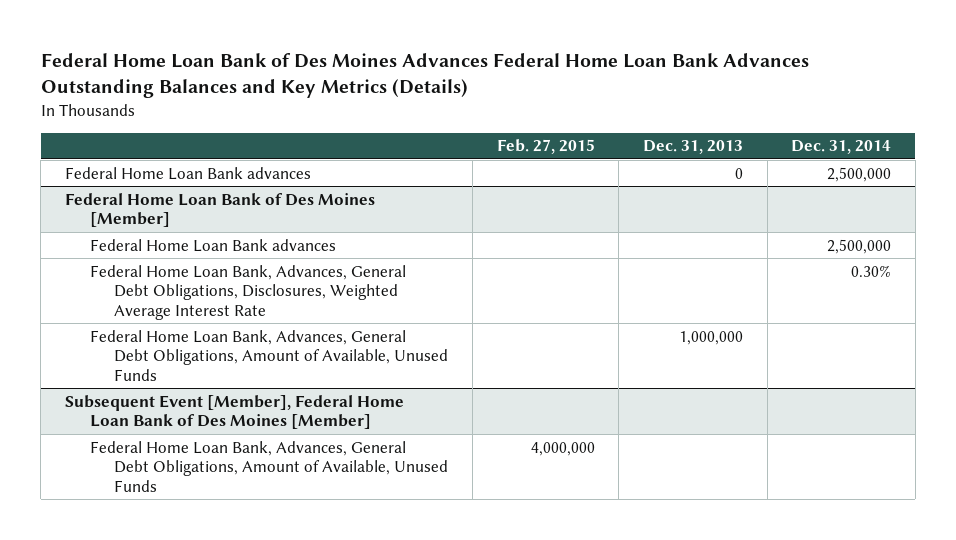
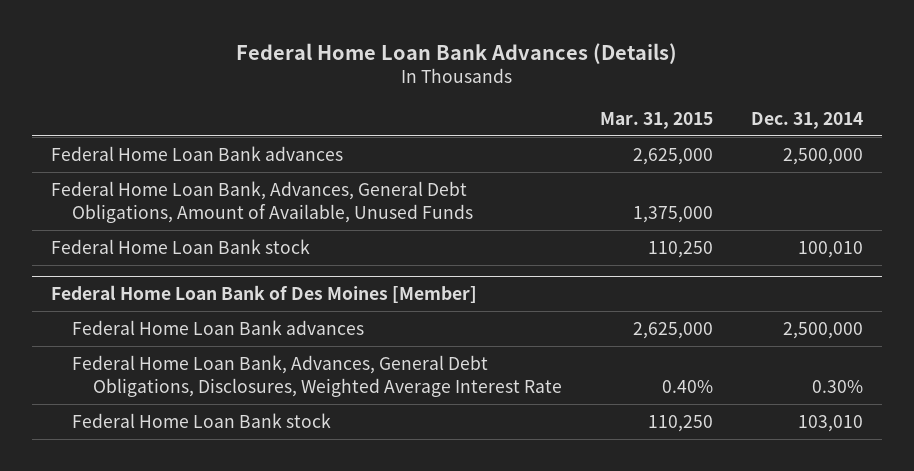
- Federal Home Loan Bank of Des Moines Advances Federal Home Loan Bank Advances Outstanding Balances and Key Metrics (Details)
+ Federal Home Loan Bank Advances (Details)
- | Feb. 27, 2015 | Dec. 31, 2013 | Dec. 31, 2014
+ | Mar. 31, 2015 | Dec. 31, 2014
+ Federal Home Loan Bank, Advances, General Debt Obligations, Amount of Available, Unused Funds | 1,375,000 |
+ Federal Home Loan Bank stock | 110,250 | 100,010
@ Federal Home Loan Bank of Des Moines [Member]
- Federal Home Loan Bank, Advances, General Debt Obligations, Amount of Available, Unused Funds | | 1,000,000 |
- Subsequent Event [Member], Federal Home Loan Bank of Des Moines [Member]
- Federal Home Loan Bank, Advances, General Debt Obligations, Amount of Available, Unused Funds | 4,000,000 | |
@ Federal Home Loan Bank of Des Moines [Member]
+ Federal Home Loan Bank stock | 110,250 | 103,010

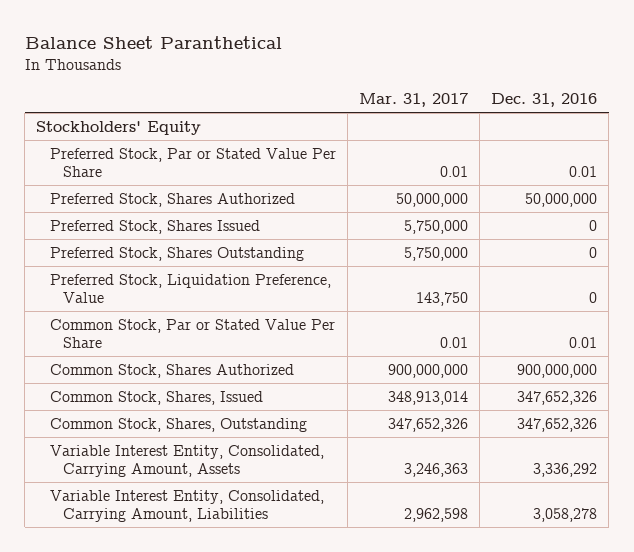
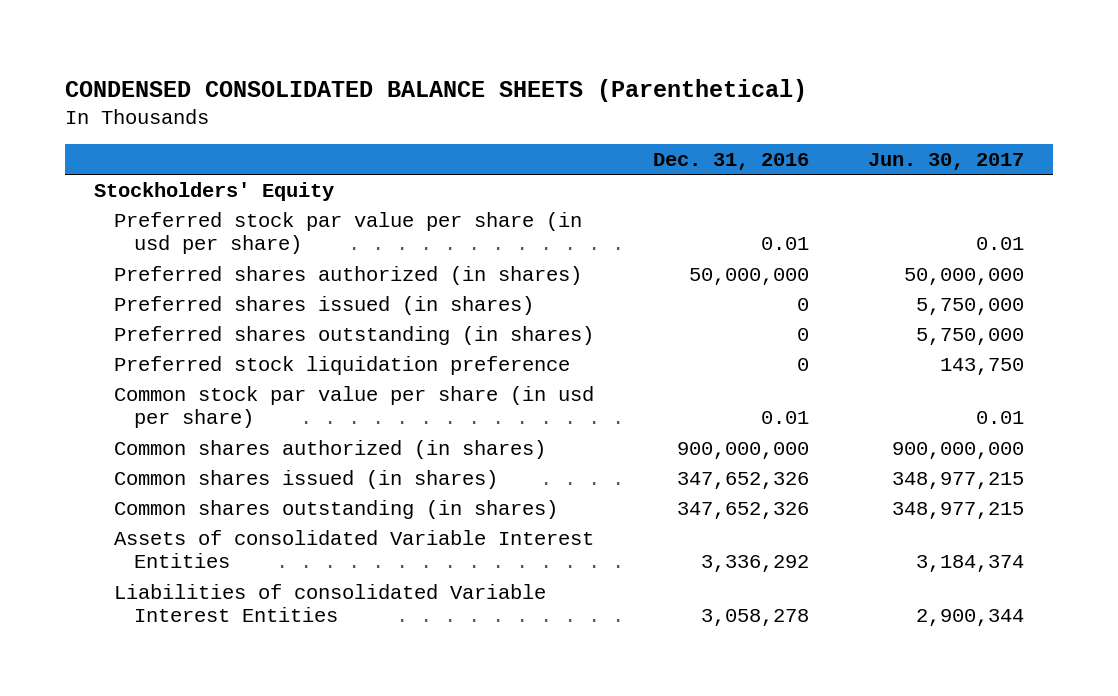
- Balance Sheet Paranthetical
+ CONDENSED CONSOLIDATED BALANCE SHEETS (Parenthetical)
- | Mar. 31, 2017 | Dec. 31, 2016
+ | Dec. 31, 2016 | Jun. 30, 2017
- Preferred Stock, Par or Stated Value Per Share | 0.01 | 0.01
- Preferred Stock, Shares Authorized | 50,000,000 | 50,000,000
- Preferred Stock, Shares Issued | 5,750,000 | 0
- Preferred Stock, Shares Outstanding | 5,750,000 | 0
- Preferred Stock, Liquidation Preference, Value | 143,750 | 0
- Common Stock, Par or Stated Value Per Share | 0.01 | 0.01
- Common Stock, Shares Authorized | 900,000,000 | 900,000,000
- Common Stock, Shares, Issued | 348,913,014 | 347,652,326
- Common Stock, Shares, Outstanding | 347,652,326 | 347,652,326
- Variable Interest Entity, Consolidated, Carrying Amount, Assets | 3,246,363 | 3,336,292
- Variable Interest Entity, Consolidated, Carrying Amount, Liabilities | 2,962,598 | 3,058,278
+ Preferred stock par value per share (in usd per share) | 0.01 | 0.01
+ Preferred shares authorized (in shares) | 50,000,000 | 50,000,000
+ Preferred shares issued (in shares) | 0 | 5,750,000
+ Preferred shares outstanding (in shares) | 0 | 5,750,000
+ Preferred stock liquidation preference | 0 | 143,750
+ Common stock par value per share (in usd per share) | 0.01 | 0.01
+ Common shares authorized (in shares) | 900,000,000 | 900,000,000
+ Common shares issued (in shares) | 347,652,326 | 348,977,215
+ Common shares outstanding (in shares) | 347,652,326 | 348,977,215
+ Assets of consolidated Variable Interest Entities | 3,336,292 | 3,184,374
+ Liabilities of consolidated Variable Interest Entities | 3,058,278 | 2,900,344

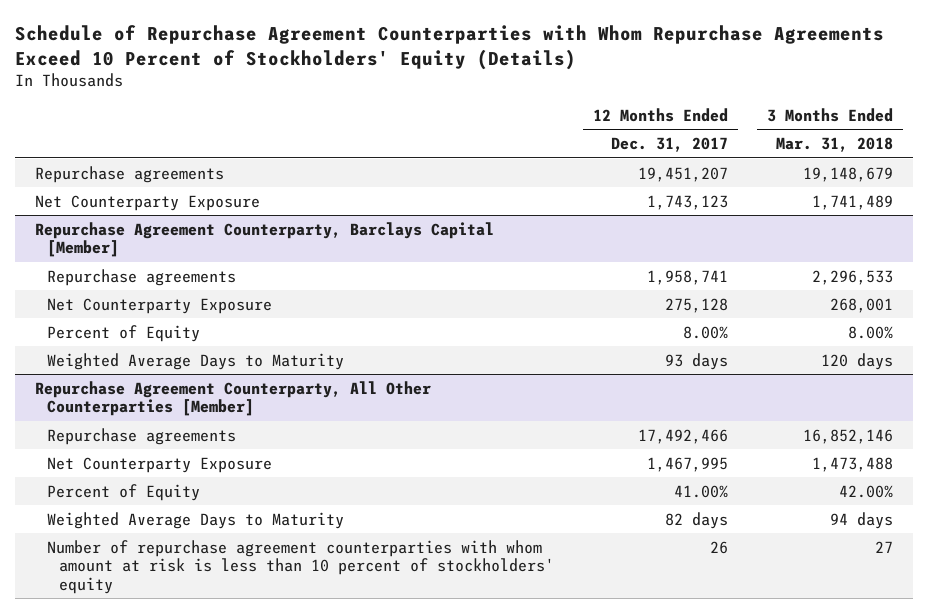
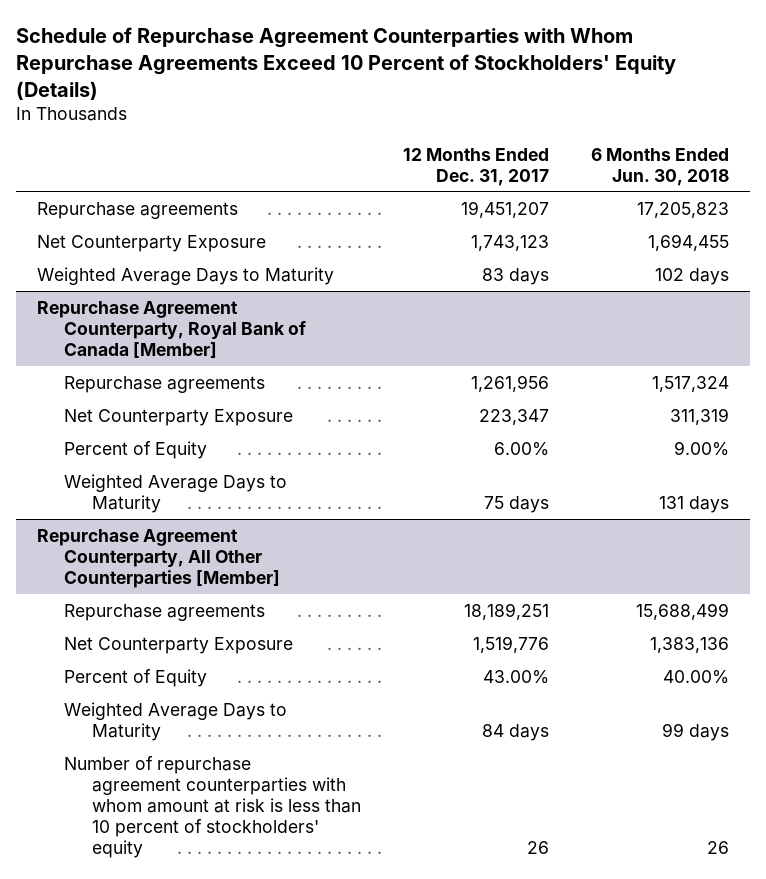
- | 12 Months Ended Dec. 31, 2017 | 3 Months Ended Mar. 31, 2018
+ | 12 Months Ended Dec. 31, 2017 | 6 Months Ended Jun. 30, 2018
- Repurchase Agreement Counterparty, Barclays Capital [Member]
- Repurchase agreements | 1,958,741 | 2,296,533
- Net Counterparty Exposure | 275,128 | 268,001
- Percent of Equity | 8.00% | 8.00%
- Weighted Average Days to Maturity | 93 days | 120 days
+ Weighted Average Days to Maturity | 83 days | 102 days
+ Repurchase Agreement Counterparty, Royal Bank of Canada [Member]
+ Repurchase agreements | 1,261,956 | 1,517,324
+ Net Counterparty Exposure | 223,347 | 311,319
+ Percent of Equity | 6.00% | 9.00%
+ Weighted Average Days to Maturity | 75 days | 131 days
@ Repurchase Agreement Counterparty, All Other Counterparties [Member]
- Repurchase agreements | 17,492,466 | 16,852,146
- Net Counterparty Exposure | 1,467,995 | 1,473,488
- Percent of Equity | 41.00% | 42.00%
- Weighted Average Days to Maturity | 82 days | 94 days
+ Repurchase agreements | 18,189,251 | 15,688,499
+ Net Counterparty Exposure | 1,519,776 | 1,383,136
+ Percent of Equity | 43.00% | 40.00%
+ Weighted Average Days to Maturity | 84 days | 99 days

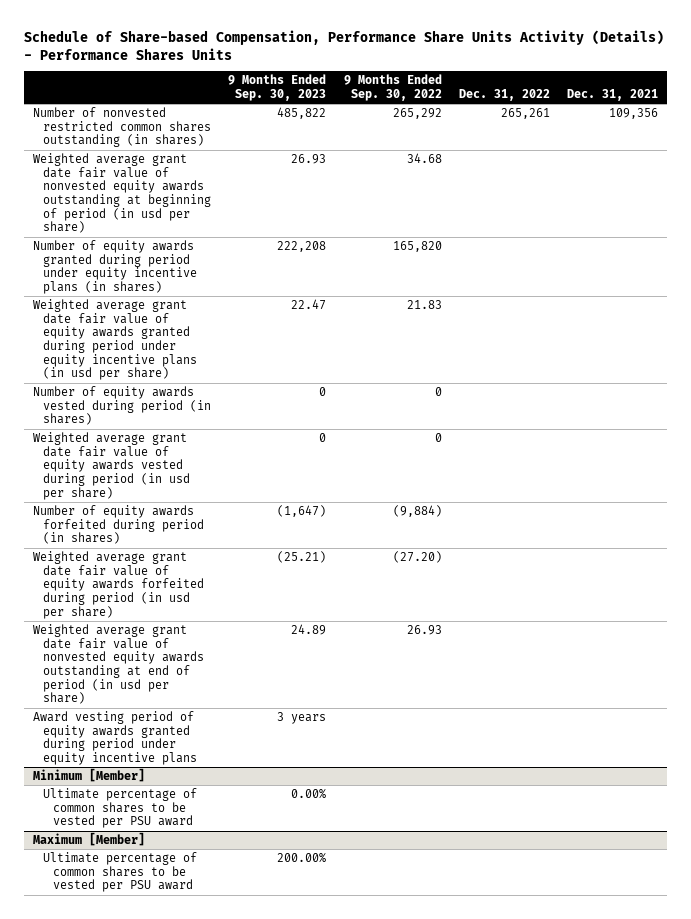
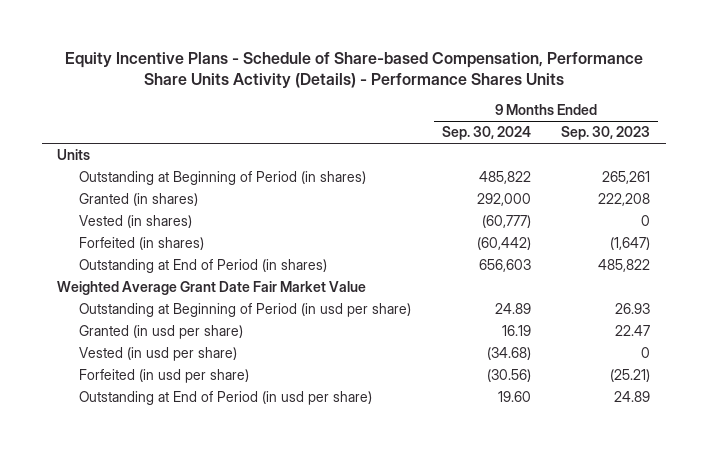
- Schedule of Share-based Compensation, Performance Share Units Activity (Details) - Performance Shares Units
+ Equity Incentive Plans - Schedule of Share-based Compensation, Performance Share Units Activity (Details) - Performance Shares Units
- | 9 Months Ended Sep. 30, 2023 | 9 Months Ended Sep. 30, 2022 | Dec. 31, 2022 | Dec. 31, 2021
+ | 9 Months Ended Sep. 30, 2024 | 9 Months Ended Sep. 30, 2023
- Number of nonvested restricted common shares outstanding (in shares) | 485,822 | 265,292 | 265,261 | 109,356
- Weighted average grant date fair value of nonvested equity awards outstanding at beginning of period (in usd per share) | 26.93 | 34.68 | |
- Number of equity awards granted during period under equity incentive plans (in shares) | 222,208 | 165,820 | |
- Weighted average grant date fair value of equity awards granted during period under equity incentive plans (in usd per share) | 22.47 | 21.83 | |
- Number of equity awards vested during period (in shares) | 0 | 0 | |
- Weighted average grant date fair value of equity awards vested during period (in usd per share) | 0 | 0 | |
- Number of equity awards forfeited during period (in shares) | (1,647) | (9,884) | |
- Weighted average grant date fair value of equity awards forfeited during period (in usd per share) | (25.21) | (27.20) | |
- Weighted average grant date fair value of nonvested equity awards outstanding at end of period (in usd per share) | 24.89 | 26.93 | |
- Award vesting period of equity awards granted during period under equity incentive plans | 3 years | | |
- Minimum [Member]
- Ultimate percentage of common shares to be vested per PSU award | 0.00% | | |
- Maximum [Member]
- Ultimate percentage of common shares to be vested per PSU award | 200.00% | | |
+ Units
+ Outstanding at Beginning of Period (in shares) | 485,822 | 265,261
+ Granted (in shares) | 292,000 | 222,208
+ Vested (in shares) | (60,777) | 0
+ Forfeited (in shares) | (60,442) | (1,647)
+ Outstanding at End of Period (in shares) | 656,603 | 485,822
+ Weighted Average Grant Date Fair Market Value
+ Outstanding at Beginning of Period (in usd per share) | 24.89 | 26.93
+ Granted (in usd per share) | 16.19 | 22.47
+ Vested (in usd per share) | (34.68) | 0
+ Forfeited (in usd per share) | (30.56) | (25.21)
+ Outstanding at End of Period (in usd per share) | 19.60 | 24.89

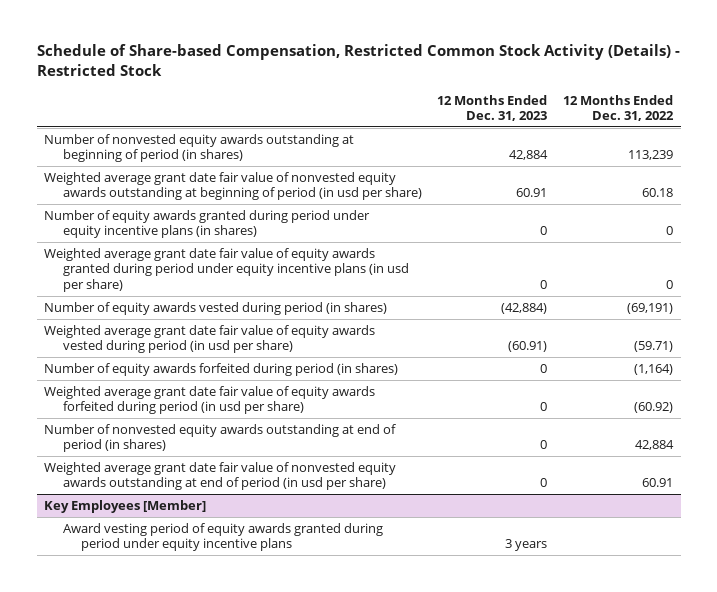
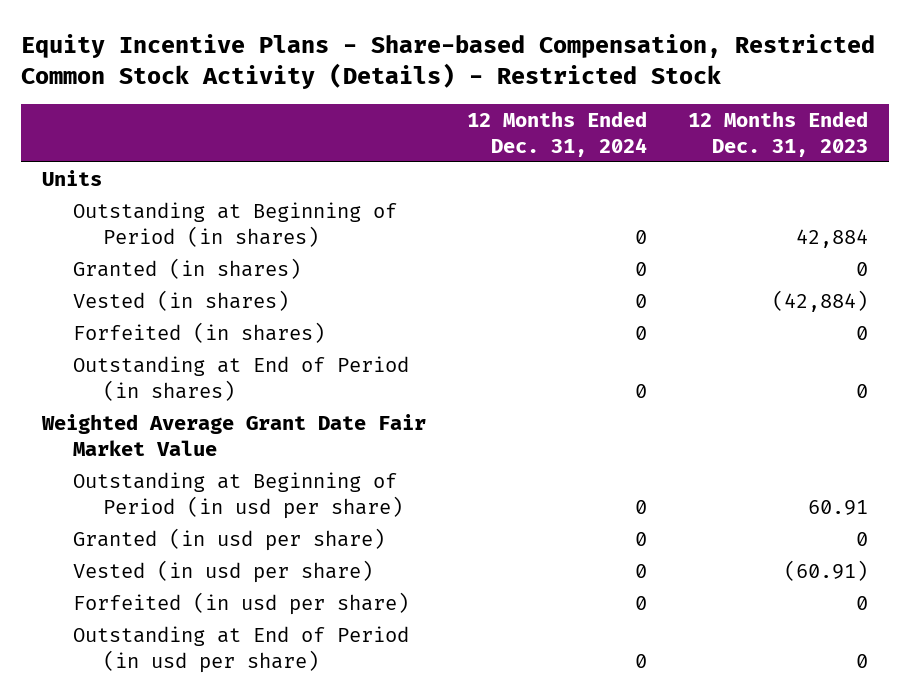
- Schedule of Share-based Compensation, Restricted Common Stock Activity (Details) - Restricted Stock
+ Equity Incentive Plans - Share-based Compensation, Restricted Common Stock Activity (Details) - Restricted Stock
- | 12 Months Ended Dec. 31, 2023 | 12 Months Ended Dec. 31, 2022
+ | 12 Months Ended Dec. 31, 2024 | 12 Months Ended Dec. 31, 2023
- Number of nonvested equity awards outstanding at beginning of period (in shares) | 42,884 | 113,239
- Weighted average grant date fair value of nonvested equity awards outstanding at beginning of period (in usd per share) | 60.91 | 60.18
- Number of equity awards granted during period under equity incentive plans (in shares) | 0 | 0
- Weighted average grant date fair value of equity awards granted during period under equity incentive plans (in usd per share) | 0 | 0
- Number of equity awards vested during period (in shares) | (42,884) | (69,191)
- Weighted average grant date fair value of equity awards vested during period (in usd per share) | (60.91) | (59.71)
- Number of equity awards forfeited during period (in shares) | 0 | (1,164)
- Weighted average grant date fair value of equity awards forfeited during period (in usd per share) | 0 | (60.92)
- Number of nonvested equity awards outstanding at end of period (in shares) | 0 | 42,884
- Weighted average grant date fair value of nonvested equity awards outstanding at end of period (in usd per share) | 0 | 60.91
- Key Employees [Member]
- Award vesting period of equity awards granted during period under equity incentive plans | 3 years |
+ Units
+ Outstanding at Beginning of Period (in shares) | 0 | 42,884
+ Granted (in shares) | 0 | 0
+ Vested (in shares) | 0 | (42,884)
+ Forfeited (in shares) | 0 | 0
+ Outstanding at End of Period (in shares) | 0 | 0
+ Weighted Average Grant Date Fair Market Value
+ Outstanding at Beginning of Period (in usd per share) | 0 | 60.91
+ Granted (in usd per share) | 0 | 0
+ Vested (in usd per share) | 0 | (60.91)
+ Forfeited (in usd per share) | 0 | 0
+ Outstanding at End of Period (in usd per share) | 0 | 0

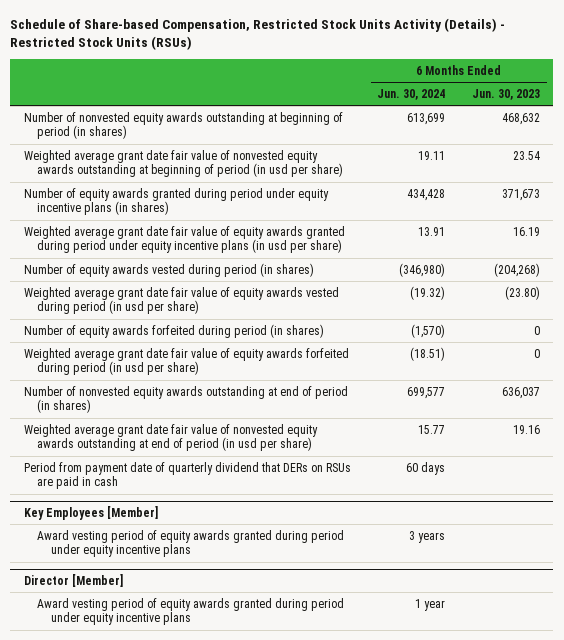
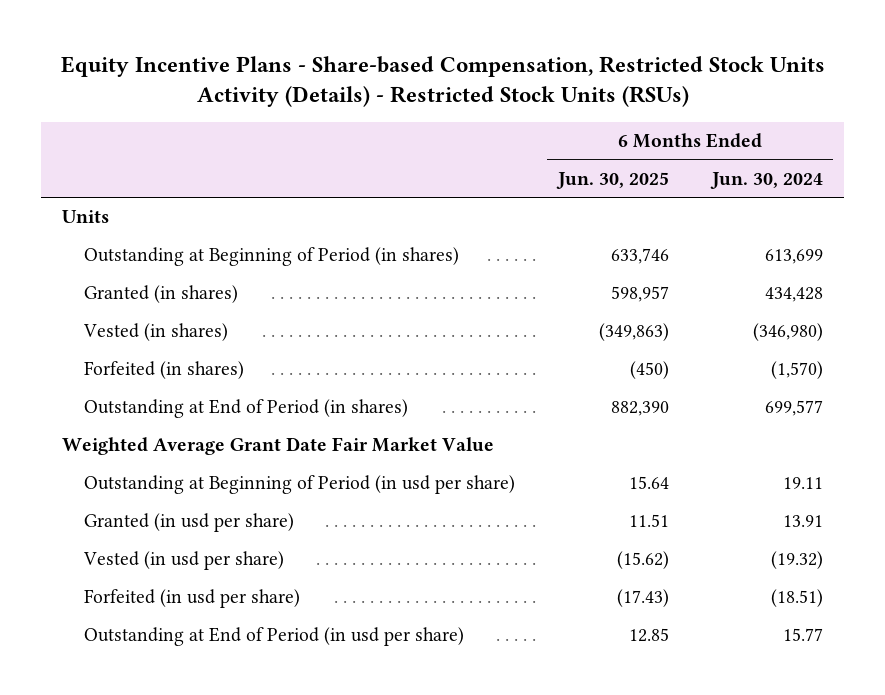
- Schedule of Share-based Compensation, Restricted Stock Units Activity (Details) - Restricted Stock Units (RSUs)
+ Equity Incentive Plans - Share-based Compensation, Restricted Stock Units Activity (Details) - Restricted Stock Units (RSUs)
- | 6 Months Ended Jun. 30, 2024 | 6 Months Ended Jun. 30, 2023
+ | 6 Months Ended Jun. 30, 2025 | 6 Months Ended Jun. 30, 2024
- Number of nonvested equity awards outstanding at beginning of period (in shares) | 613,699 | 468,632
- Weighted average grant date fair value of nonvested equity awards outstanding at beginning of period (in usd per share) | 19.11 | 23.54
- Number of equity awards granted during period under equity incentive plans (in shares) | 434,428 | 371,673
- Weighted average grant date fair value of equity awards granted during period under equity incentive plans (in usd per share) | 13.91 | 16.19
- Number of equity awards vested during period (in shares) | (346,980) | (204,268)
- Weighted average grant date fair value of equity awards vested during period (in usd per share) | (19.32) | (23.80)
- Number of equity awards forfeited during period (in shares) | (1,570) | 0
- Weighted average grant date fair value of equity awards forfeited during period (in usd per share) | (18.51) | 0
- Number of nonvested equity awards outstanding at end of period (in shares) | 699,577 | 636,037
- Weighted average grant date fair value of nonvested equity awards outstanding at end of period (in usd per share) | 15.77 | 19.16
- Period from payment date of quarterly dividend that DERs on RSUs are paid in cash | 60 days |
- Key Employees [Member]
- Award vesting period of equity awards granted during period under equity incentive plans | 3 years |
- Director [Member]
- Award vesting period of equity awards granted during period under equity incentive plans | 1 year |
+ Units
+ Outstanding at Beginning of Period (in shares) | 633,746 | 613,699
+ Granted (in shares) | 598,957 | 434,428
+ Vested (in shares) | (349,863) | (346,980)
+ Forfeited (in shares) | (450) | (1,570)
+ Outstanding at End of Period (in shares) | 882,390 | 699,577
+ Weighted Average Grant Date Fair Market Value
+ Outstanding at Beginning of Period (in usd per share) | 15.64 | 19.11
+ Granted (in usd per share) | 11.51 | 13.91
+ Vested (in usd per share) | (15.62) | (19.32)
+ Forfeited (in usd per share) | (17.43) | (18.51)
+ Outstanding at End of Period (in usd per share) | 12.85 | 15.77

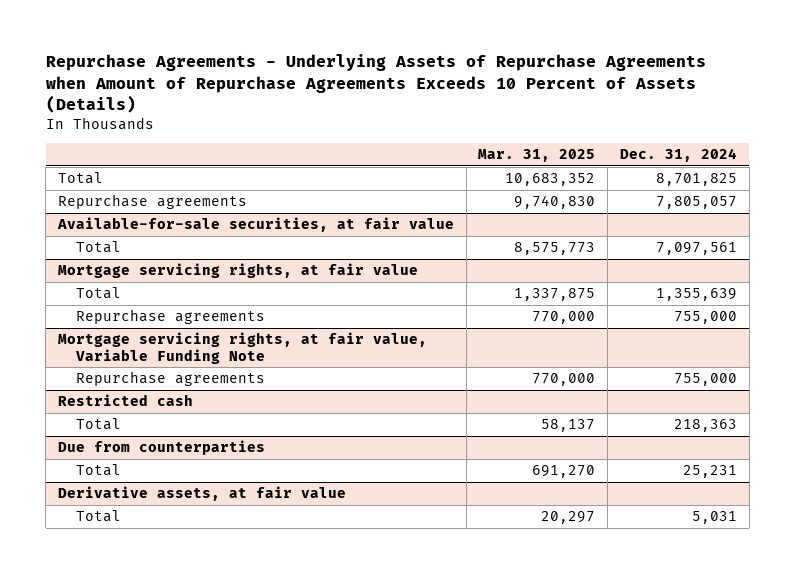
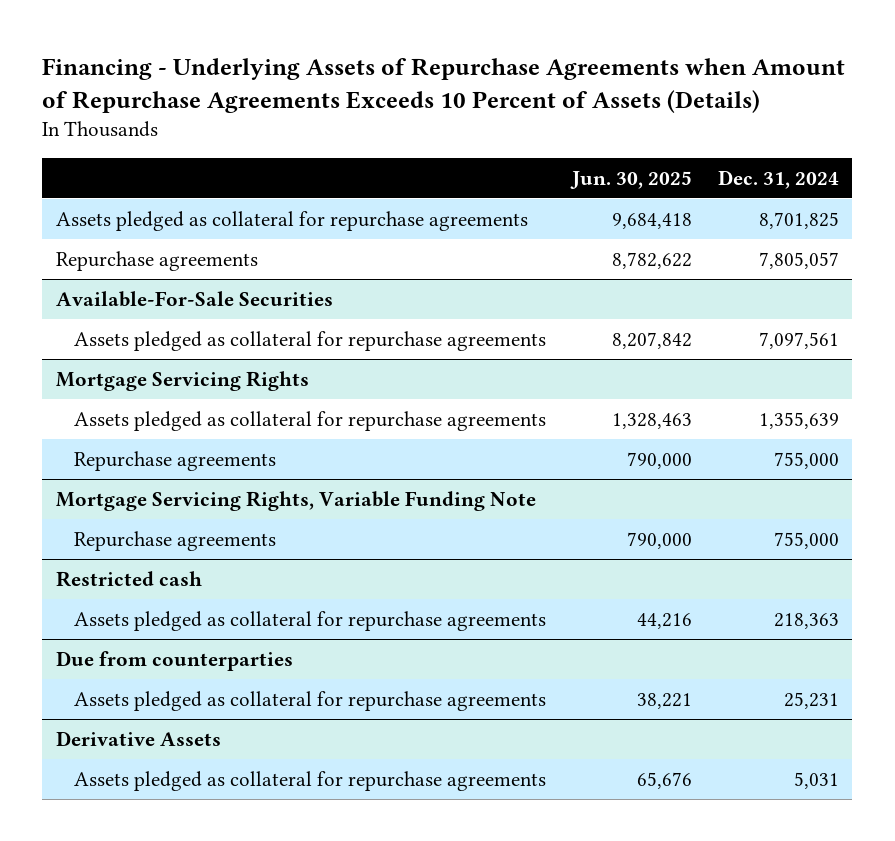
- Repurchase Agreements - Underlying Assets of Repurchase Agreements when Amount of Repurchase Agreements Exceeds 10 Percent of Assets (Details)
+ Financing - Underlying Assets of Repurchase Agreements when Amount of Repurchase Agreements Exceeds 10 Percent of Assets (Details)
- | Mar. 31, 2025 | Dec. 31, 2024
+ | Jun. 30, 2025 | Dec. 31, 2024
- Total | 10,683,352 | 8,701,825
+ Assets pledged as collateral for repurchase agreements | 9,684,418 | 8,701,825
- Available-for-sale securities, at fair value
- Total | 8,575,773 | 7,097,561
- Mortgage servicing rights, at fair value
- Total | 1,337,875 | 1,355,639
+ Available-For-Sale Securities
+ Assets pledged as collateral for repurchase agreements | 8,207,842 | 7,097,561
+ Mortgage Servicing Rights
+ Assets pledged as collateral for repurchase agreements | 1,328,463 | 1,355,639
- Mortgage servicing rights, at fair value, Variable Funding Note
+ Mortgage Servicing Rights, Variable Funding Note
@ Restricted cash
- Total | 58,137 | 218,363
+ Assets pledged as collateral for repurchase agreements | 44,216 | 218,363
@ Due from counterparties
- Total | 691,270 | 25,231
- Derivative assets, at fair value
- Total | 20,297 | 5,031
@ Due from counterparties
+ Assets pledged as collateral for repurchase agreements | 38,221 | 25,231
+ Derivative Assets
+ Assets pledged as collateral for repurchase agreements | 65,676 | 5,031

